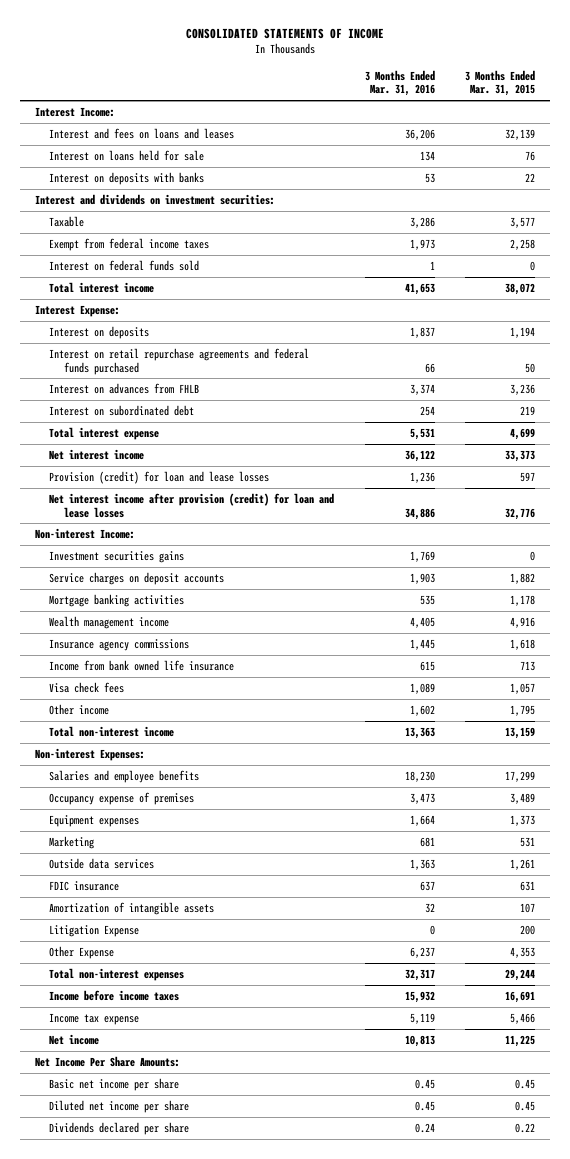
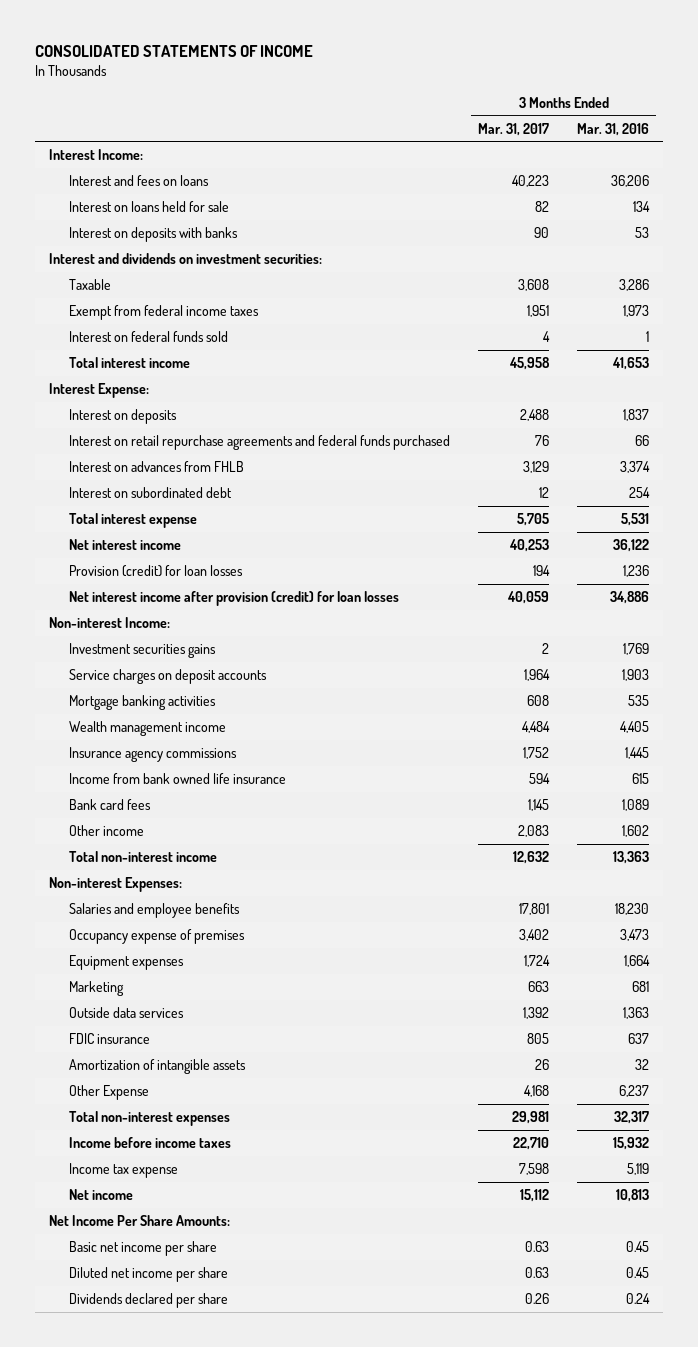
- | 3 Months Ended Mar. 31, 2016 | 3 Months Ended Mar. 31, 2015
+ | 3 Months Ended Mar. 31, 2017 | 3 Months Ended Mar. 31, 2016
- Interest and fees on loans and leases | 36,206 | 32,139
+ Interest and fees on loans | 40,223 | 36,206
- Provision (credit) for loan and lease losses | 1,236 | 597
- Net interest income after provision (credit) for loan and lease losses | 34,886 | 32,776
+ Provision (credit) for loan losses | 194 | 1,236
+ Net interest income after provision (credit) for loan losses | 40,059 | 34,886
- Visa check fees | 1,089 | 1,057
+ Bank card fees | 1,145 | 1,089
- Litigation Expense | 0 | 200

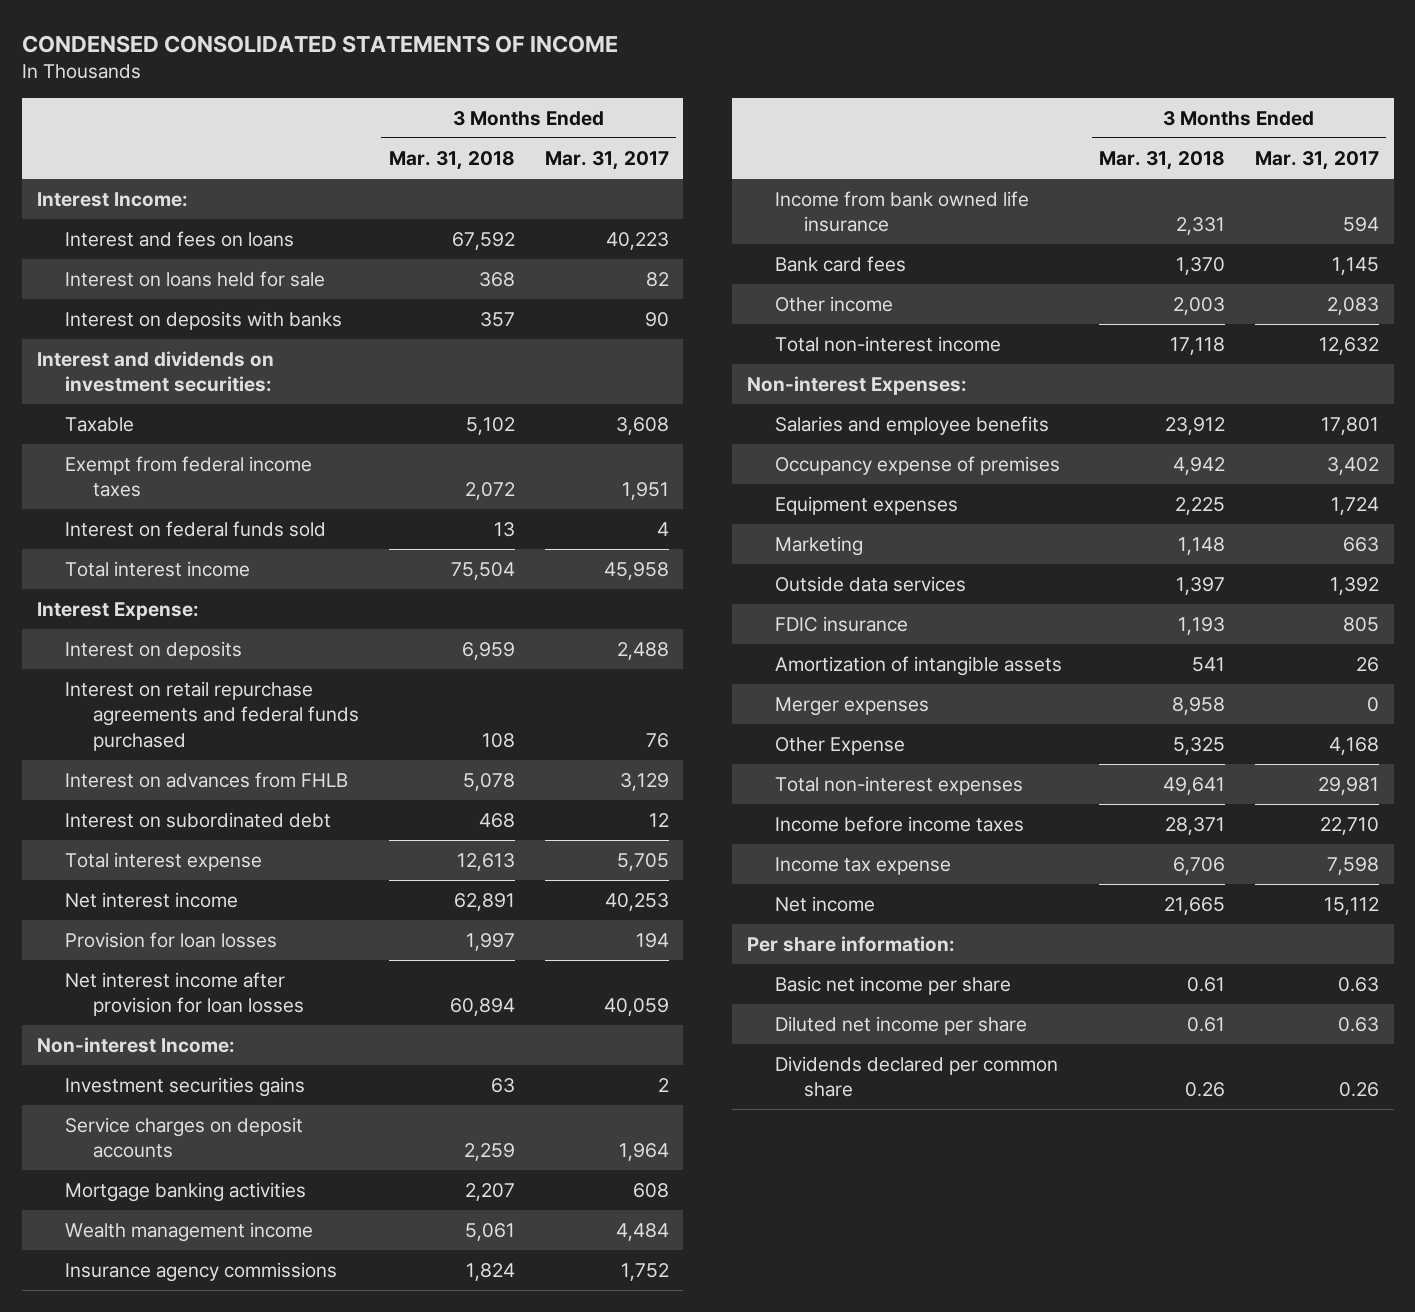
- CONSOLIDATED STATEMENTS OF INCOME
+ CONDENSED CONSOLIDATED STATEMENTS OF INCOME
- | 3 Months Ended Mar. 31, 2017 | 3 Months Ended Mar. 31, 2016
+ | 3 Months Ended Mar. 31, 2018 | 3 Months Ended Mar. 31, 2017
- Provision (credit) for loan losses | 194 | 1,236
- Net interest income after provision (credit) for loan losses | 40,059 | 34,886
+ Provision for loan losses | 1,997 | 194
+ Net interest income after provision for loan losses | 60,894 | 40,059
+ Merger expenses | 8,958 | 0
- Net Income Per Share Amounts:
+ Per share information:
- Dividends declared per share | 0.26 | 0.24
+ Dividends declared per common share | 0.26 | 0.26

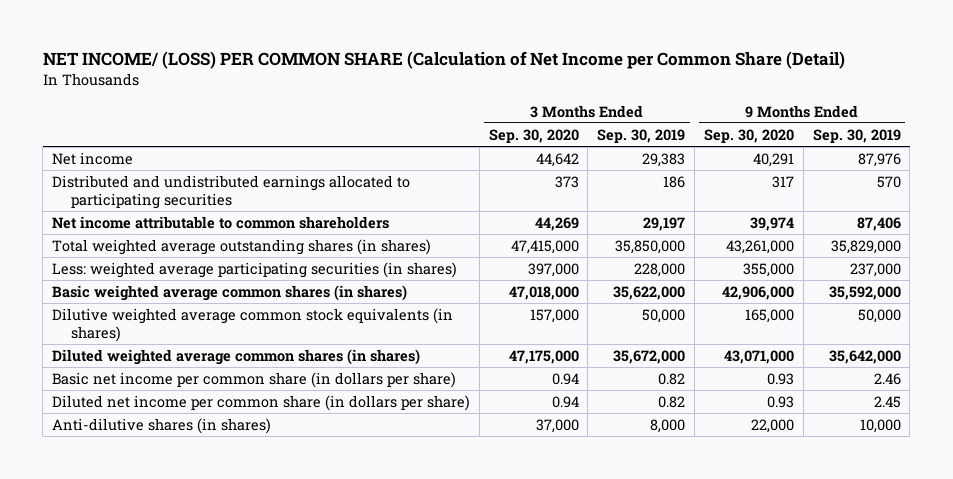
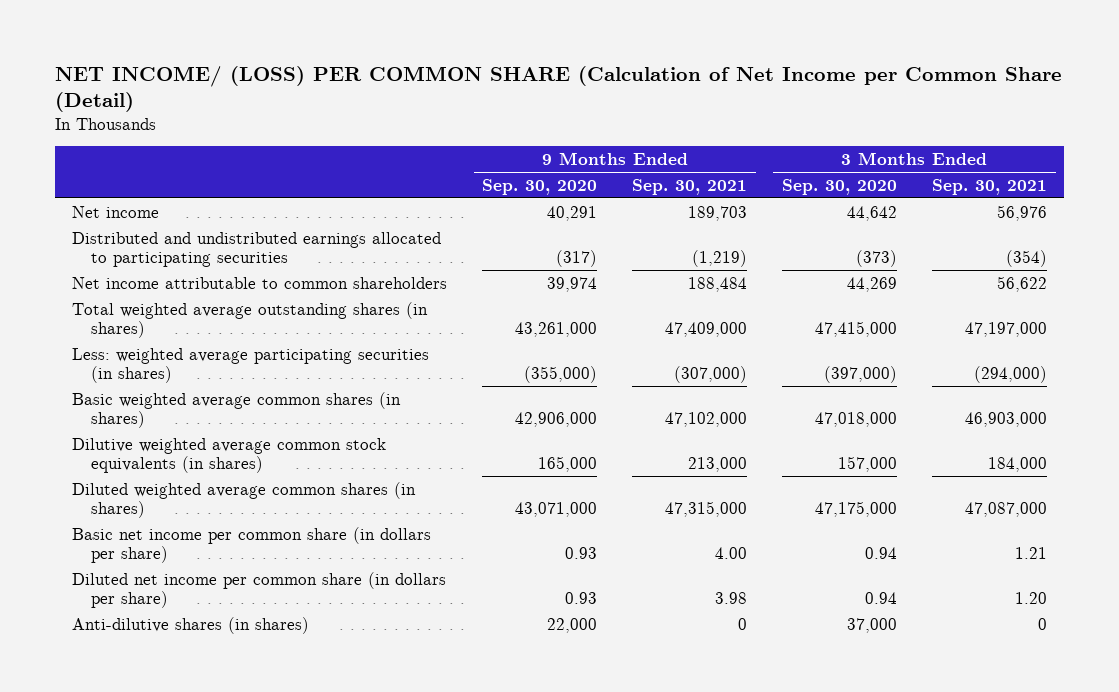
- | 3 Months Ended Sep. 30, 2020 | 3 Months Ended Sep. 30, 2019 | 9 Months Ended Sep. 30, 2020 | 9 Months Ended Sep. 30, 2019
+ | 9 Months Ended Sep. 30, 2020 | 9 Months Ended Sep. 30, 2021 | 3 Months Ended Sep. 30, 2020 | 3 Months Ended Sep. 30, 2021
- Distributed and undistributed earnings allocated to participating securities | 373 | 186 | 317 | 570
+ Distributed and undistributed earnings allocated to participating securities | (317) | (1,219) | (373) | (354)
- Less: weighted average participating securities (in shares) | 397,000 | 228,000 | 355,000 | 237,000
+ Less: weighted average participating securities (in shares) | (355,000) | (307,000) | (397,000) | (294,000)

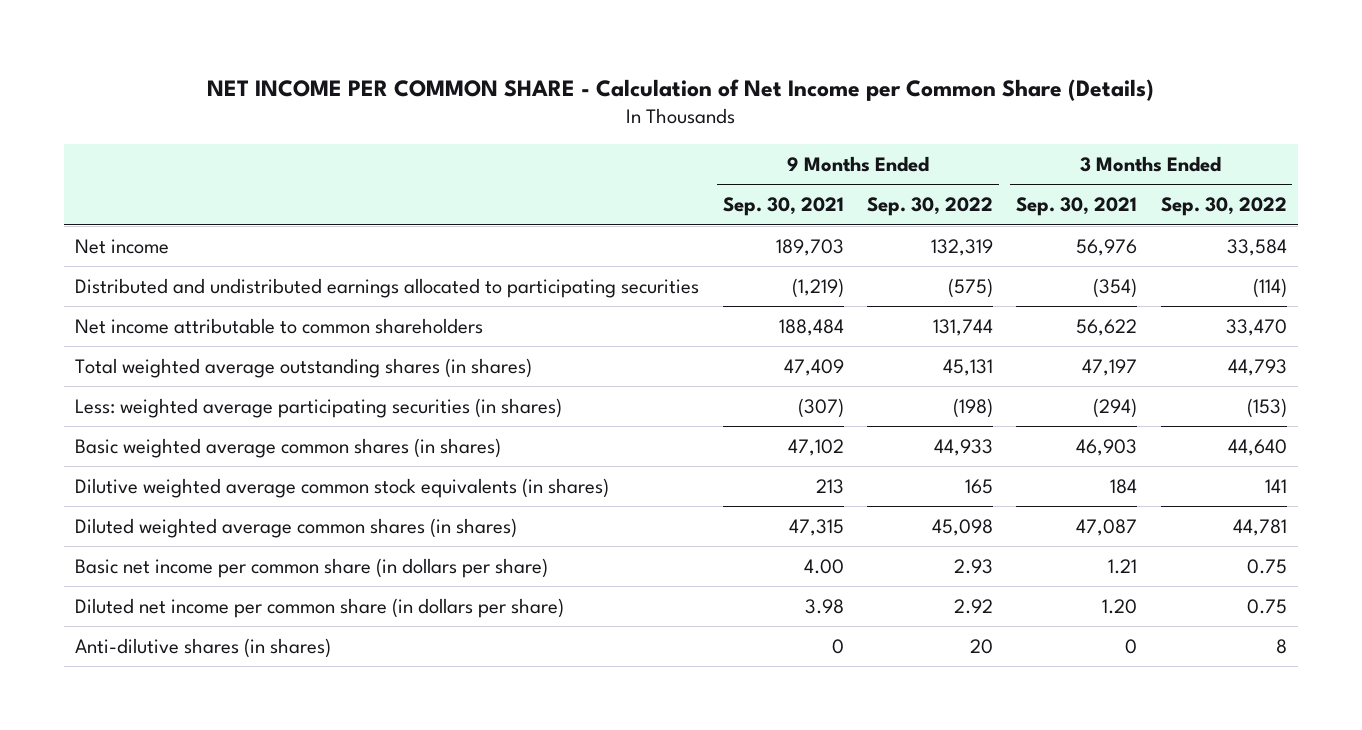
- NET INCOME/ (LOSS) PER COMMON SHARE (Calculation of Net Income per Common Share (Detail)
+ NET INCOME PER COMMON SHARE - Calculation of Net Income per Common Share (Details)
- | 9 Months Ended Sep. 30, 2020 | 9 Months Ended Sep. 30, 2021 | 3 Months Ended Sep. 30, 2020 | 3 Months Ended Sep. 30, 2021
+ | 9 Months Ended Sep. 30, 2021 | 9 Months Ended Sep. 30, 2022 | 3 Months Ended Sep. 30, 2021 | 3 Months Ended Sep. 30, 2022
- Total weighted average outstanding shares (in shares) | 43,261,000 | 47,409,000 | 47,415,000 | 47,197,000
- Less: weighted average participating securities (in shares) | (355,000) | (307,000) | (397,000) | (294,000)
- Basic weighted average common shares (in shares) | 42,906,000 | 47,102,000 | 47,018,000 | 46,903,000
- Dilutive weighted average common stock equivalents (in shares) | 165,000 | 213,000 | 157,000 | 184,000
- Diluted weighted average common shares (in shares) | 43,071,000 | 47,315,000 | 47,175,000 | 47,087,000
+ Total weighted average outstanding shares (in shares) | 47,409 | 45,131 | 47,197 | 44,793
+ Less: weighted average participating securities (in shares) | (307) | (198) | (294) | (153)
+ Basic weighted average common shares (in shares) | 47,102 | 44,933 | 46,903 | 44,640
+ Dilutive weighted average common stock equivalents (in shares) | 213 | 165 | 184 | 141
+ Diluted weighted average common shares (in shares) | 47,315 | 45,098 | 47,087 | 44,781

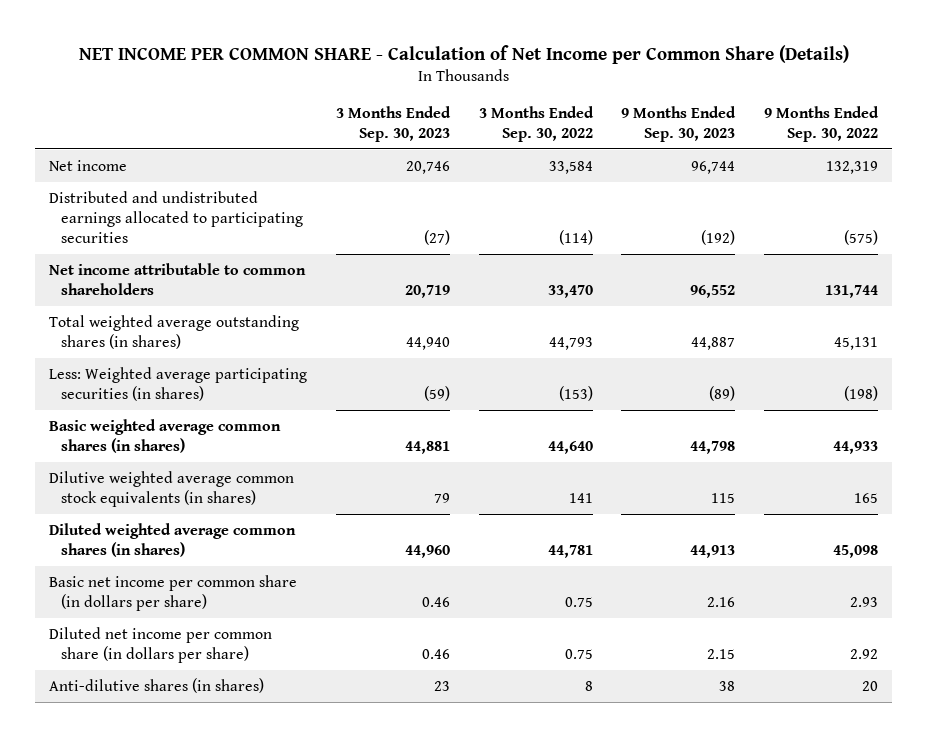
- | 9 Months Ended Sep. 30, 2021 | 9 Months Ended Sep. 30, 2022 | 3 Months Ended Sep. 30, 2021 | 3 Months Ended Sep. 30, 2022
+ | 3 Months Ended Sep. 30, 2023 | 3 Months Ended Sep. 30, 2022 | 9 Months Ended Sep. 30, 2023 | 9 Months Ended Sep. 30, 2022
- Less: weighted average participating securities (in shares) | (307) | (198) | (294) | (153)
+ Less: Weighted average participating securities (in shares) | (59) | (153) | (89) | (198)

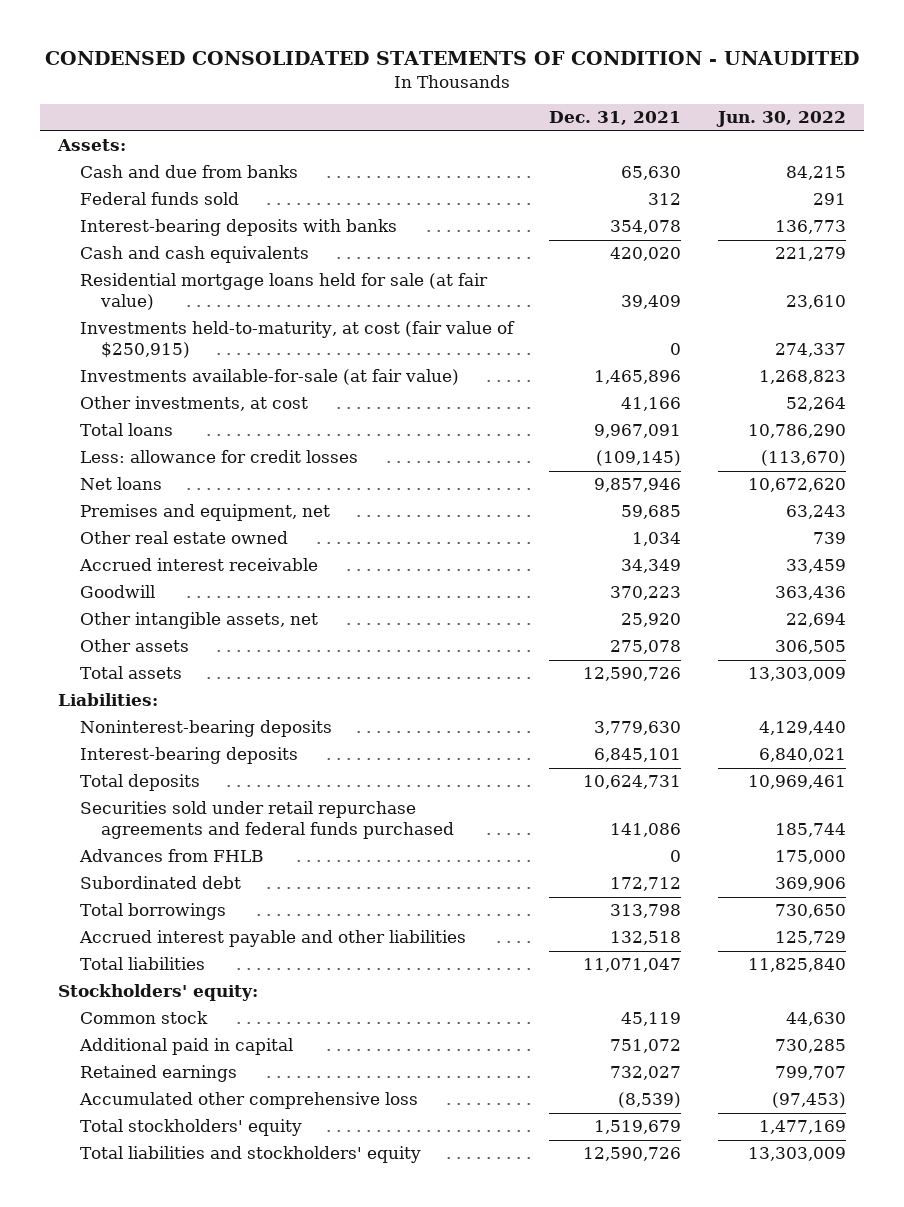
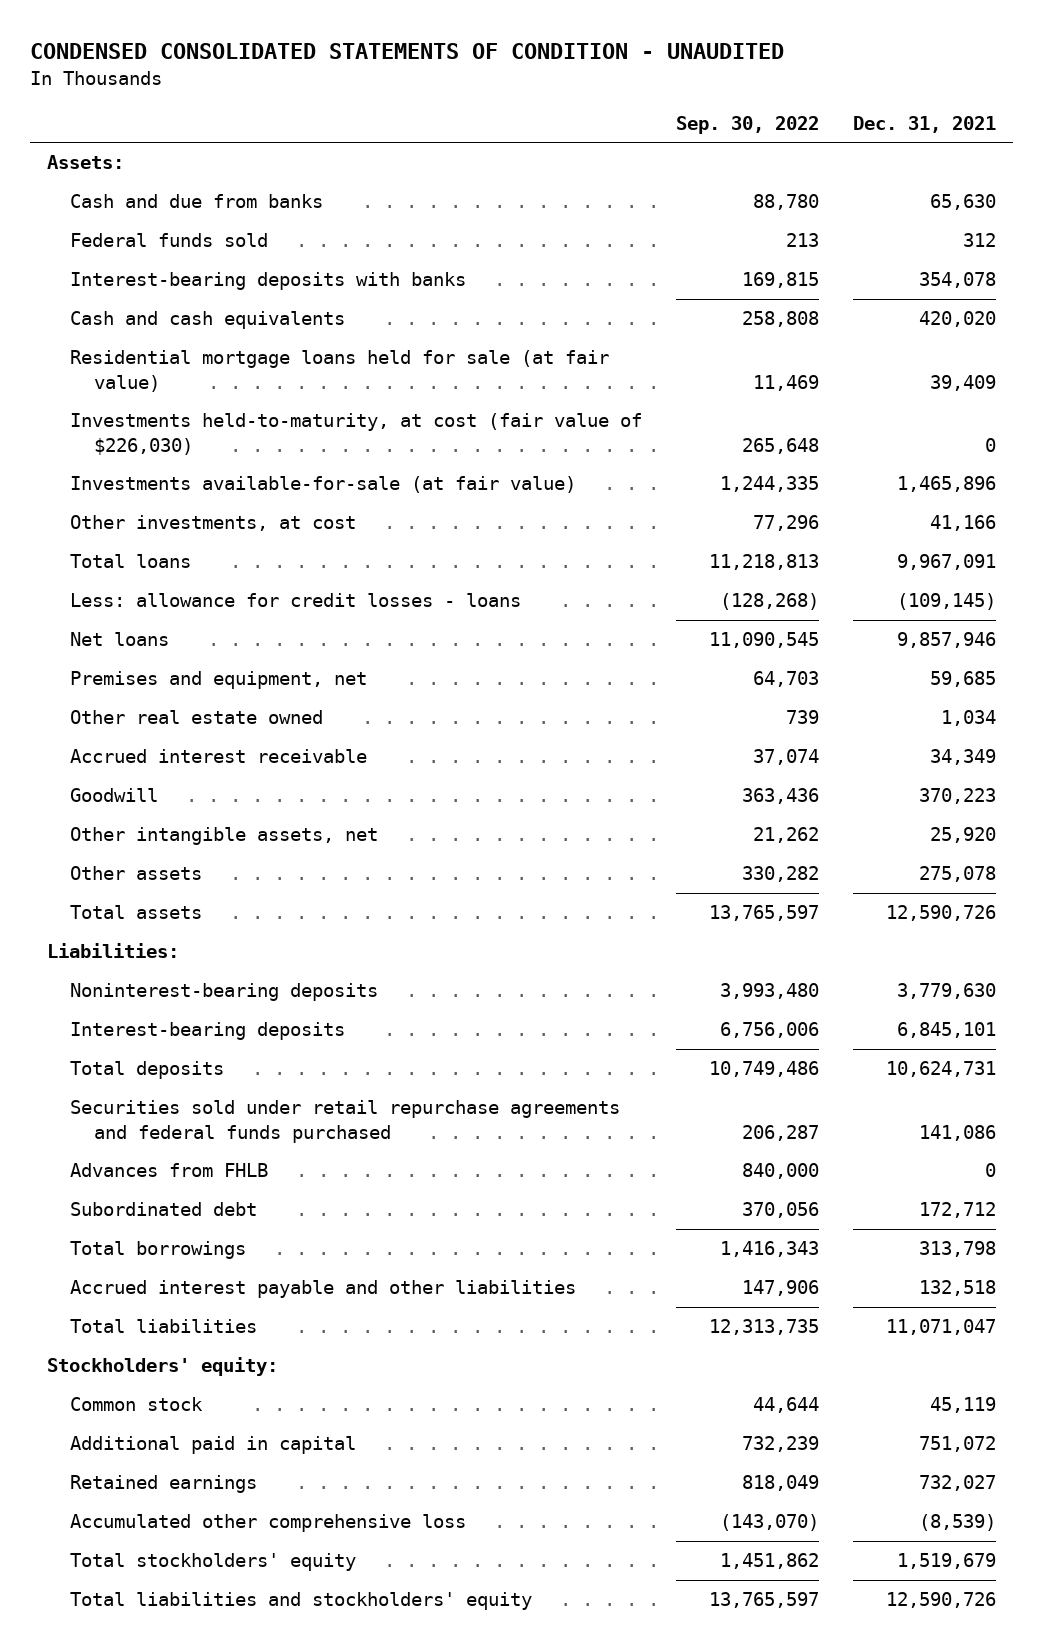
- | Dec. 31, 2021 | Jun. 30, 2022
+ | Sep. 30, 2022 | Dec. 31, 2021
- Investments held-to-maturity, at cost (fair value of $250,915) | 0 | 274,337
+ Investments held-to-maturity, at cost (fair value of $226,030) | 265,648 | 0
- Less: allowance for credit losses | (109,145) | (113,670)
+ Less: allowance for credit losses - loans | (128,268) | (109,145)

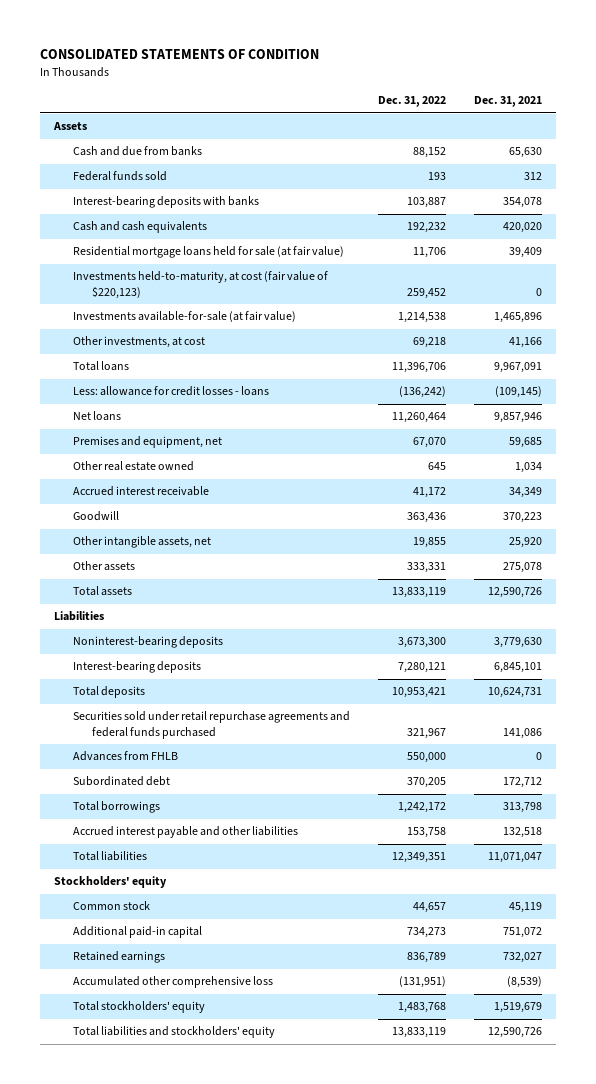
- CONDENSED CONSOLIDATED STATEMENTS OF CONDITION - UNAUDITED
+ CONSOLIDATED STATEMENTS OF CONDITION
- | Sep. 30, 2022 | Dec. 31, 2021
+ | Dec. 31, 2022 | Dec. 31, 2021
- Assets:
+ Assets
- Investments held-to-maturity, at cost (fair value of $226,030) | 265,648 | 0
+ Investments held-to-maturity, at cost (fair value of $220,123) | 259,452 | 0
- Liabilities:
+ Liabilities
- Stockholders' equity:
+ Stockholders' equity
- Additional paid in capital | 732,239 | 751,072
+ Additional paid-in capital | 734,273 | 751,072

